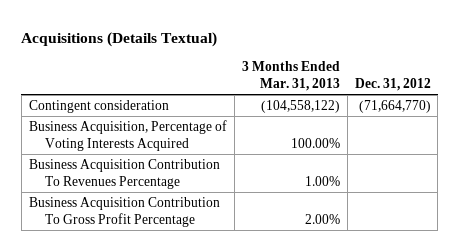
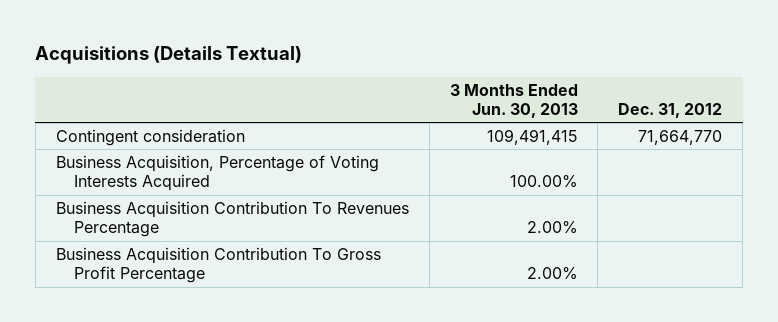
- | 3 Months Ended Mar. 31, 2013 | Dec. 31, 2012
+ | 3 Months Ended Jun. 30, 2013 | Dec. 31, 2012
- Contingent consideration | (104,558,122) | (71,664,770)
+ Contingent consideration | 109,491,415 | 71,664,770

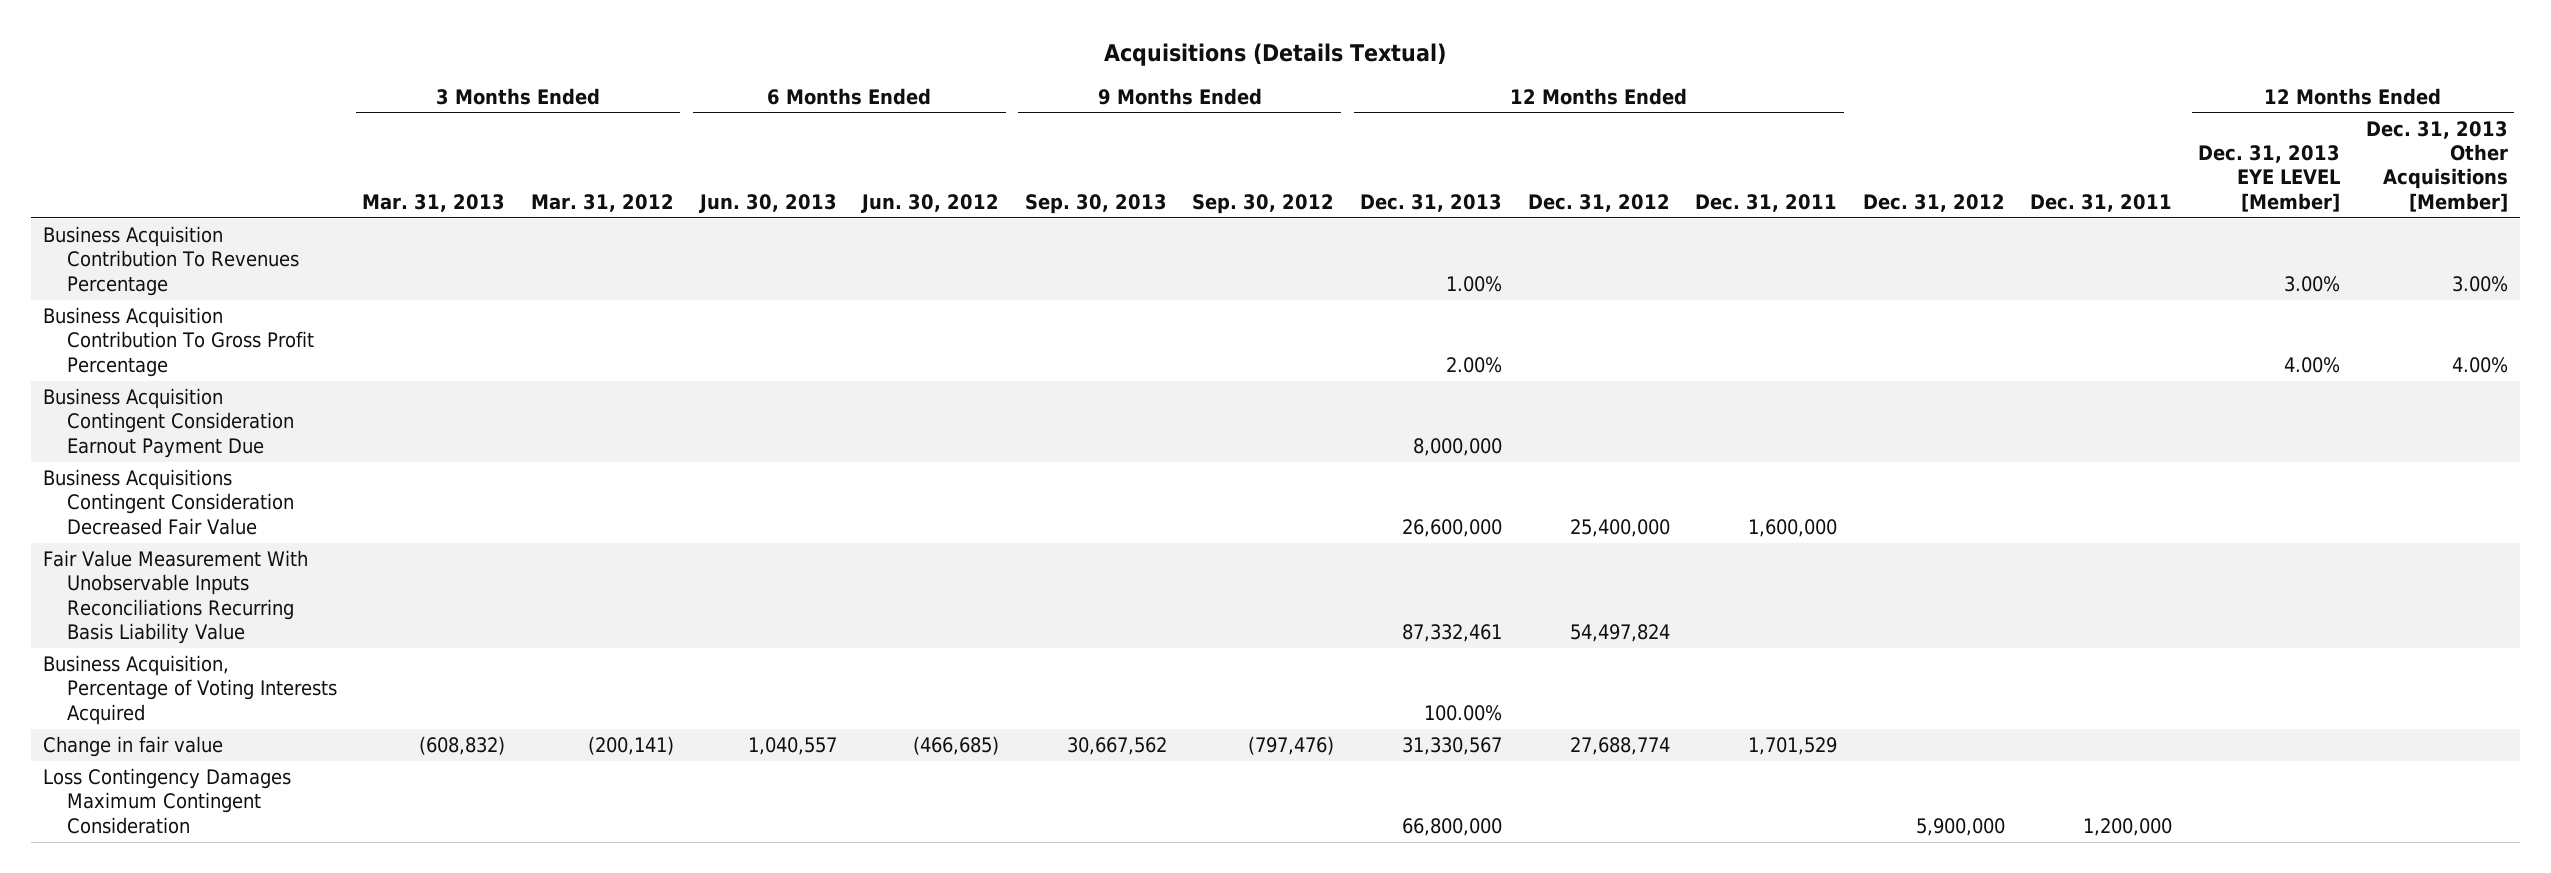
- | 3 Months Ended Jun. 30, 2013 | Dec. 31, 2012
+ | 3 Months Ended Mar. 31, 2013 | 3 Months Ended Mar. 31, 2012 | 6 Months Ended Jun. 30, 2013 | 6 Months Ended Jun. 30, 2012 | 9 Months Ended Sep. 30, 2013 | 9 Months Ended Sep. 30, 2012 | 12 Months Ended Dec. 31, 2013 | 12 Months Ended Dec. 31, 2012 | 12 Months Ended Dec. 31, 2011 | Dec. 31, 2012 | Dec. 31, 2011 | 12 Months Ended Dec. 31, 2013 EYE LEVEL [Member] | 12 Months Ended Dec. 31, 2013 Other Acquisitions [Member]
- Contingent consideration | 109,491,415 | 71,664,770
+ Business Acquisition Contingent Consideration Earnout Payment Due | | | | | | | 8,000,000 | | | | | |
+ Business Acquisitions Contingent Consideration Decreased Fair Value | | | | | | | 26,600,000 | 25,400,000 | 1,600,000 | | | |
+ Fair Value Measurement With Unobservable Inputs Reconciliations Recurring Basis Liability Value | | | | | | | 87,332,461 | 54,497,824 | | | | |
moved down: Business Acquisition, Percentage of Voting Interests Acquired | | | | | | | 100.00% | | | | | |
+ Change in fair value | (608,832) | (200,141) | 1,040,557 | (466,685) | 30,667,562 | (797,476) | 31,330,567 | 27,688,774 | 1,701,529 | | | |
+ Loss Contingency Damages Maximum Contingent Consideration | | | | | | | 66,800,000 | | | 5,900,000 | 1,200,000 | |

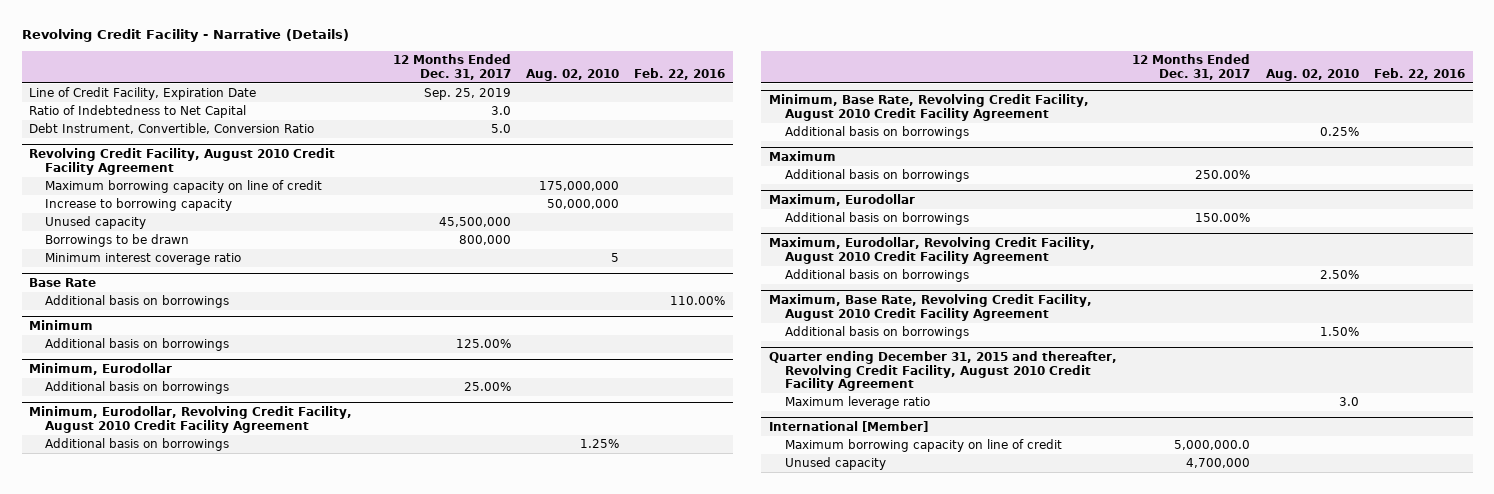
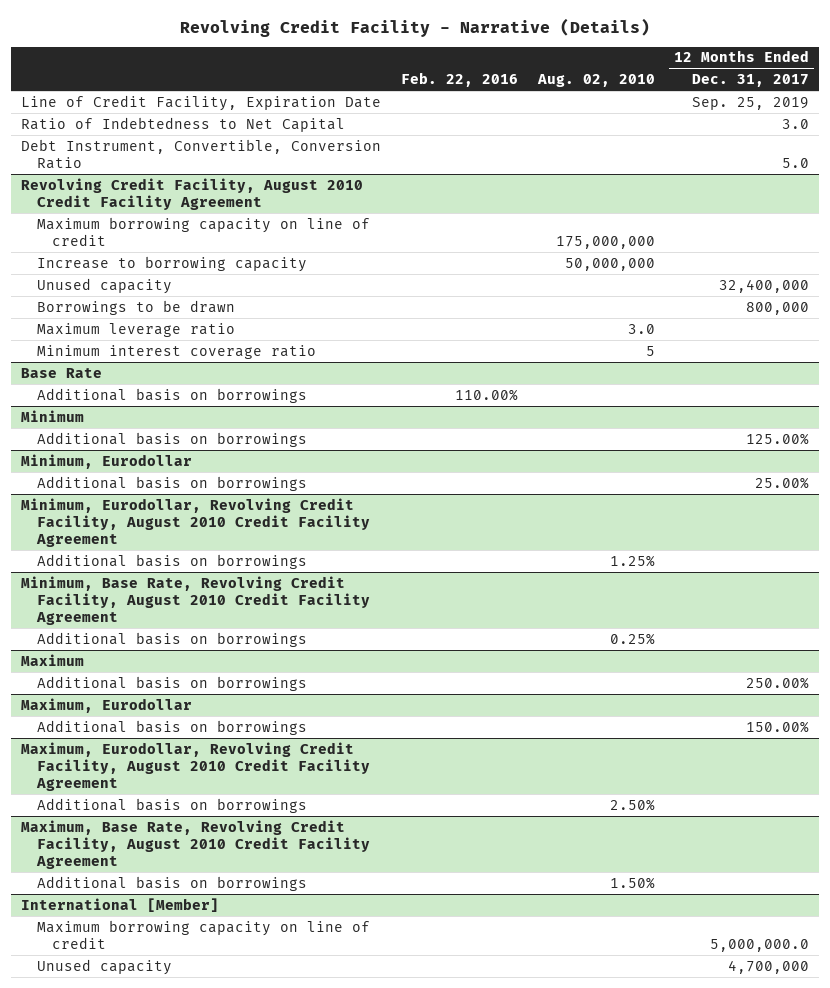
- | 12 Months Ended Dec. 31, 2017 | Aug. 02, 2010 | Feb. 22, 2016
+ | Feb. 22, 2016 | Aug. 02, 2010 | 12 Months Ended Dec. 31, 2017
@ Revolving Credit Facility, August 2010 Credit Facility Agreement
- Unused capacity | 45,500,000 | |
+ Unused capacity | | | 32,400,000
+ Maximum leverage ratio | | 3.0 |
- Quarter ending December 31, 2015 and thereafter, Revolving Credit Facility, August 2010 Credit Facility Agreement
- Maximum leverage ratio | | 3.0 |

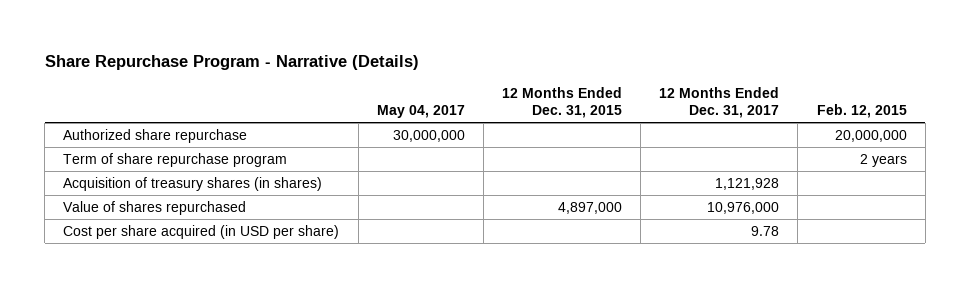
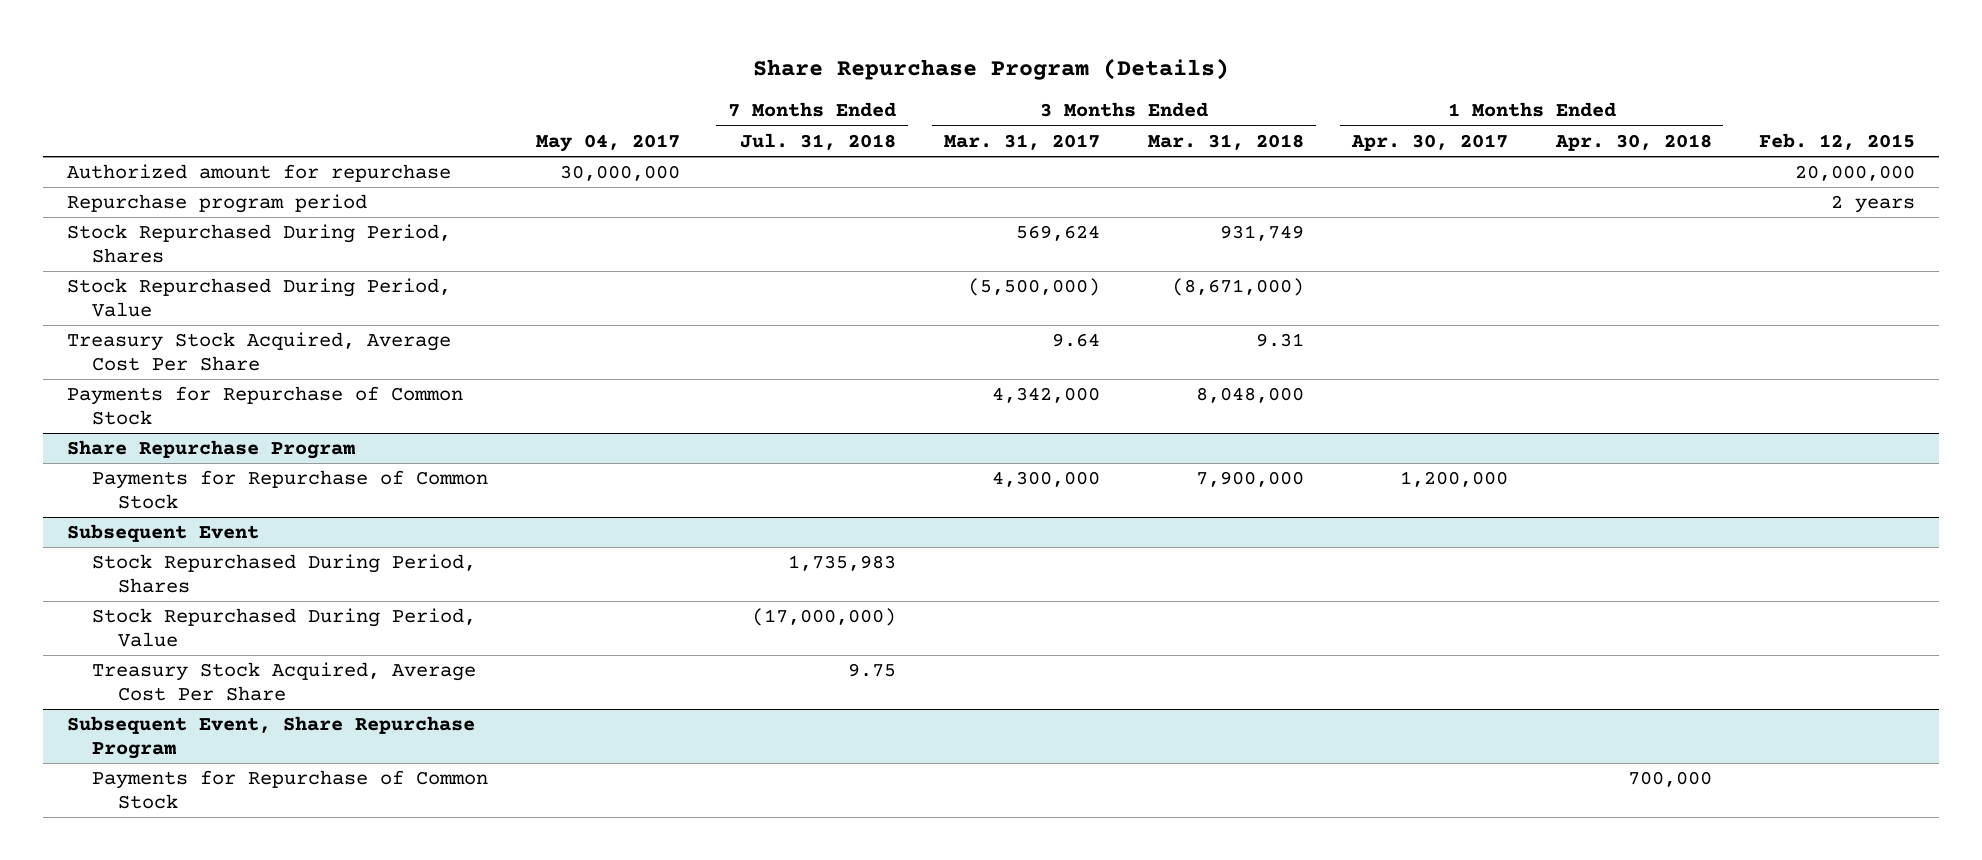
- Share Repurchase Program - Narrative (Details)
+ Share Repurchase Program (Details)
- | May 04, 2017 | 12 Months Ended Dec. 31, 2015 | 12 Months Ended Dec. 31, 2017 | Feb. 12, 2015
+ | May 04, 2017 | 7 Months Ended Jul. 31, 2018 | 3 Months Ended Mar. 31, 2017 | 3 Months Ended Mar. 31, 2018 | 1 Months Ended Apr. 30, 2017 | 1 Months Ended Apr. 30, 2018 | Feb. 12, 2015
- Authorized share repurchase | 30,000,000 | | | 20,000,000
- Term of share repurchase program | | | | 2 years
- Acquisition of treasury shares (in shares) | | | 1,121,928 |
- Value of shares repurchased | | 4,897,000 | 10,976,000 |
- Cost per share acquired (in USD per share) | | | 9.78 |
+ Authorized amount for repurchase | 30,000,000 | | | | | | 20,000,000
+ Repurchase program period | | | | | | | 2 years
+ Stock Repurchased During Period, Shares | | | 569,624 | 931,749 | | |
+ Stock Repurchased During Period, Value | | | (5,500,000) | (8,671,000) | | |
+ Treasury Stock Acquired, Average Cost Per Share | | | 9.64 | 9.31 | | |
+ Payments for Repurchase of Common Stock | | | 4,342,000 | 8,048,000 | | |
+ Share Repurchase Program
+ Payments for Repurchase of Common Stock | | | 4,300,000 | 7,900,000 | 1,200,000 | |
+ Subsequent Event
+ Stock Repurchased During Period, Shares | | 1,735,983 | | | | |
+ Stock Repurchased During Period, Value | | (17,000,000) | | | | |
+ Treasury Stock Acquired, Average Cost Per Share | | 9.75 | | | | |
+ Subsequent Event, Share Repurchase Program
+ Payments for Repurchase of Common Stock | | | | | | 700,000 |

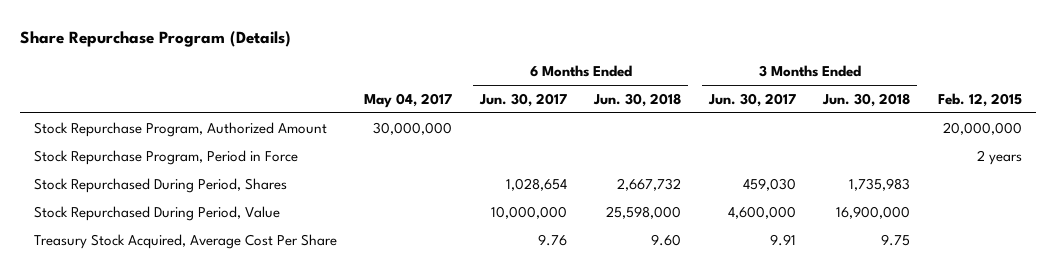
- | May 04, 2017 | 7 Months Ended Jul. 31, 2018 | 3 Months Ended Mar. 31, 2017 | 3 Months Ended Mar. 31, 2018 | 1 Months Ended Apr. 30, 2017 | 1 Months Ended Apr. 30, 2018 | Feb. 12, 2015
+ | May 04, 2017 | 6 Months Ended Jun. 30, 2017 | 6 Months Ended Jun. 30, 2018 | 3 Months Ended Jun. 30, 2017 | 3 Months Ended Jun. 30, 2018 | Feb. 12, 2015
- Authorized amount for repurchase | 30,000,000 | | | | | | 20,000,000
- Repurchase program period | | | | | | | 2 years
+ Stock Repurchase Program, Authorized Amount | 30,000,000 | | | | | 20,000,000
+ Stock Repurchase Program, Period in Force | | | | | | 2 years
- Payments for Repurchase of Common Stock | | | 4,342,000 | 8,048,000 | | |
- Share Repurchase Program
- Payments for Repurchase of Common Stock | | | 4,300,000 | 7,900,000 | 1,200,000 | |
- Subsequent Event
- Stock Repurchased During Period, Shares | | 1,735,983 | | | | |
- Stock Repurchased During Period, Value | | (17,000,000) | | | | |
- Treasury Stock Acquired, Average Cost Per Share | | 9.75 | | | | |
- Subsequent Event, Share Repurchase Program
- Payments for Repurchase of Common Stock | | | | | | 700,000 |

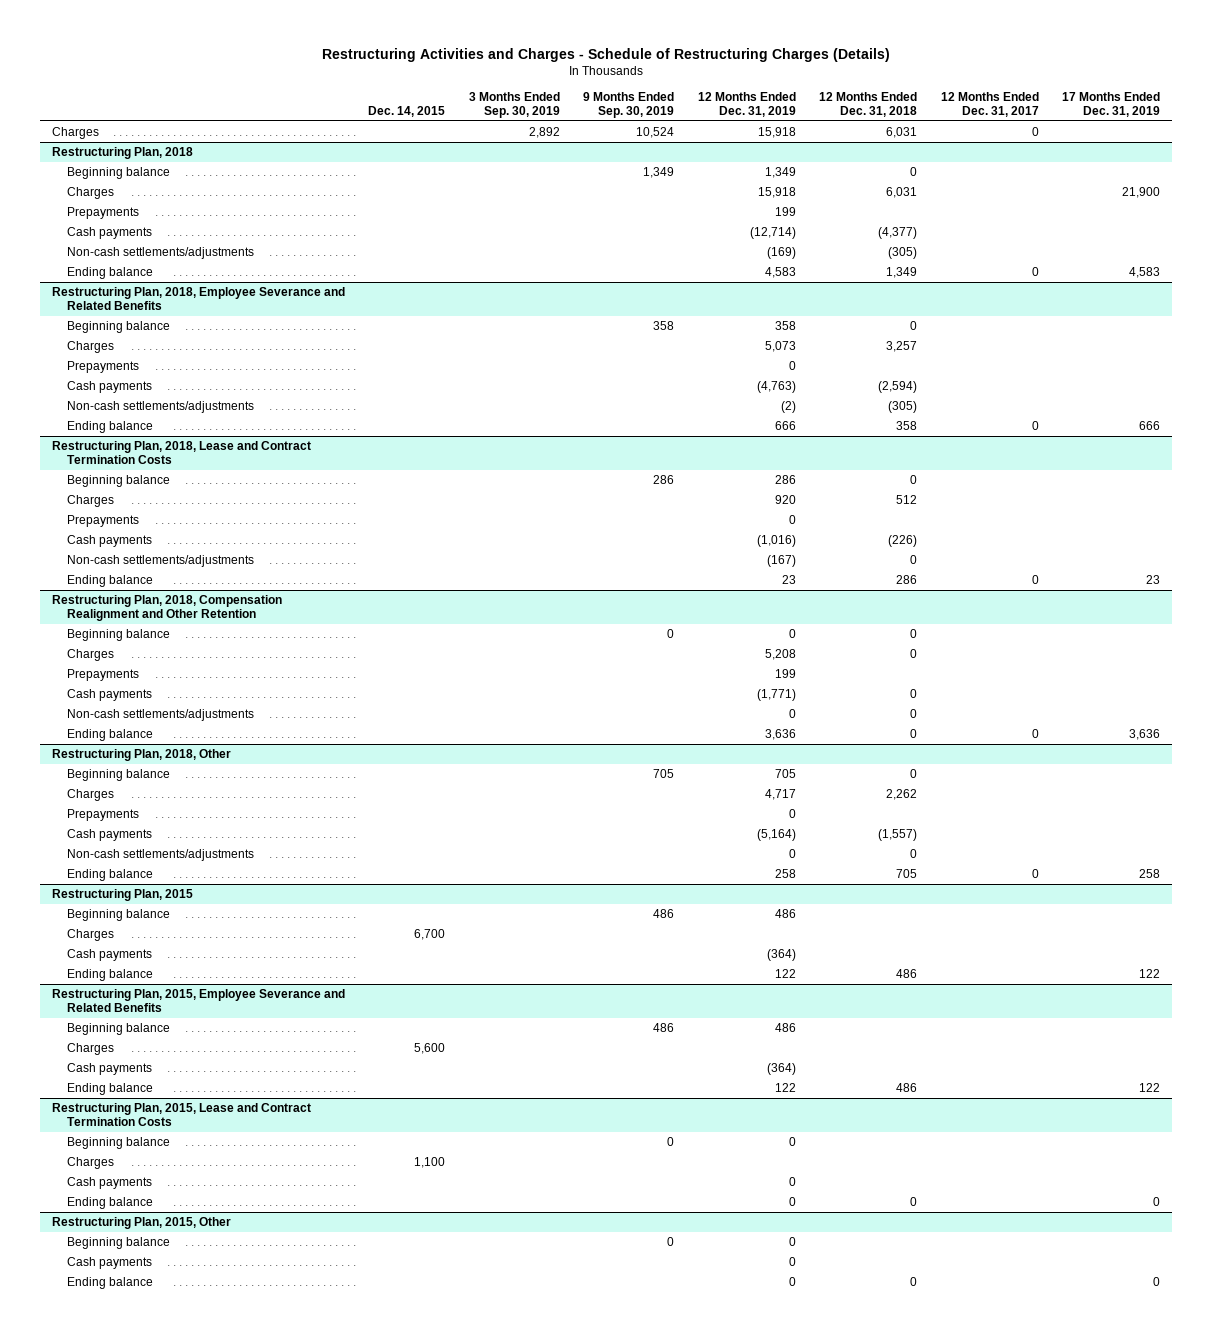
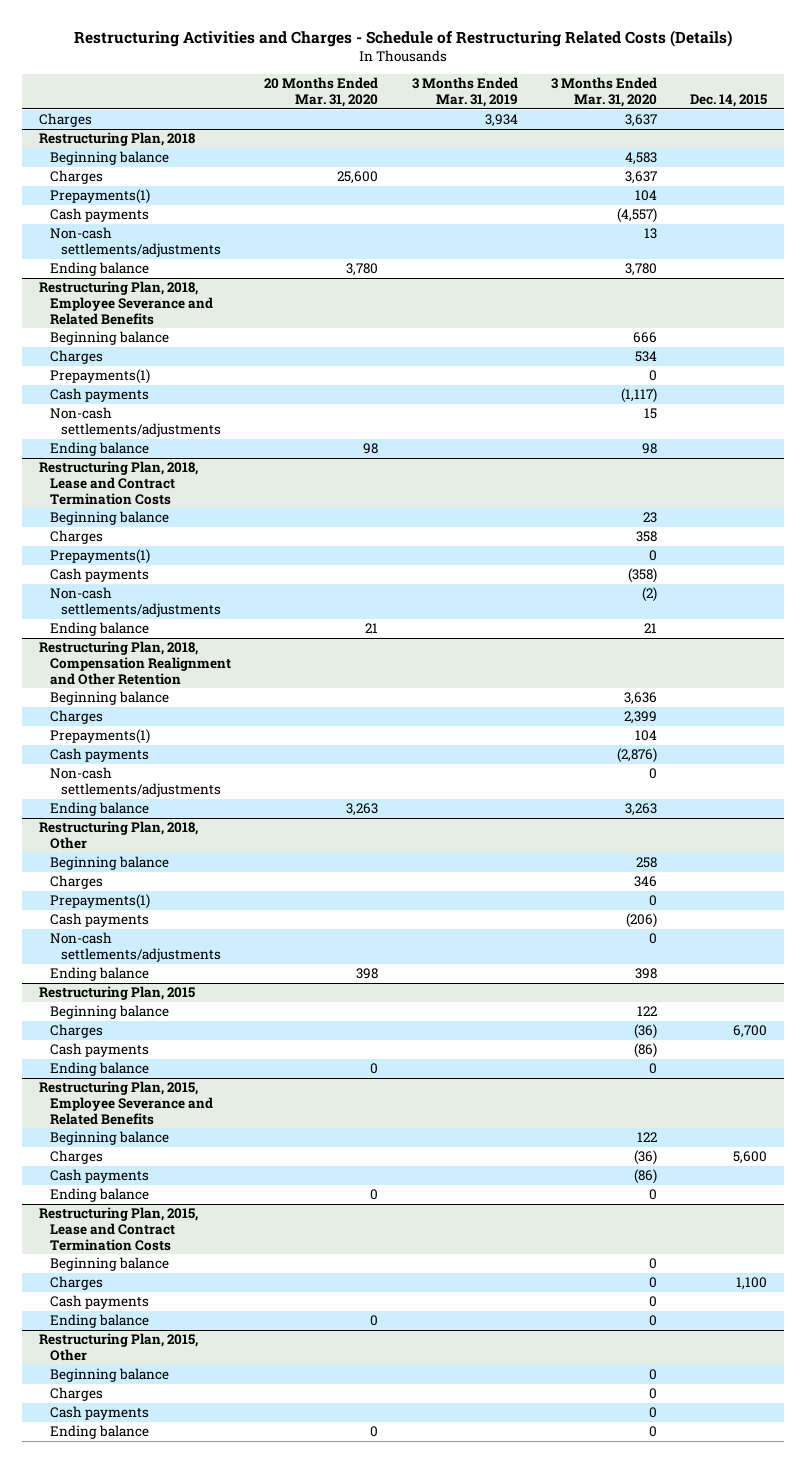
- Restructuring Activities and Charges - Schedule of Restructuring Charges (Details)
+ Restructuring Activities and Charges - Schedule of Restructuring Related Costs (Details)
- | Dec. 14, 2015 | 3 Months Ended Sep. 30, 2019 | 9 Months Ended Sep. 30, 2019 | 12 Months Ended Dec. 31, 2019 | 12 Months Ended Dec. 31, 2018 | 12 Months Ended Dec. 31, 2017 | 17 Months Ended Dec. 31, 2019
+ | 20 Months Ended Mar. 31, 2020 | 3 Months Ended Mar. 31, 2019 | 3 Months Ended Mar. 31, 2020 | Dec. 14, 2015
@ Restructuring Plan, 2018
- Prepayments | | | | 199 | | |
+ Prepayments(1) | | | 104 |
@ Restructuring Plan, 2018, Employee Severance and Related Benefits
- Prepayments | | | | 0 | | |
+ Prepayments(1) | | | 0 |
@ Restructuring Plan, 2018, Lease and Contract Termination Costs
- Prepayments | | | | 0 | | |
+ Prepayments(1) | | | 0 |
@ Restructuring Plan, 2018, Compensation Realignment and Other Retention
- Prepayments | | | | 199 | | |
+ Prepayments(1) | | | 104 |
@ Restructuring Plan, 2018, Other
- Prepayments | | | | 0 | | |
+ Prepayments(1) | | | 0 |
@ Restructuring Plan, 2015, Other
+ Charges | | | 0 |

